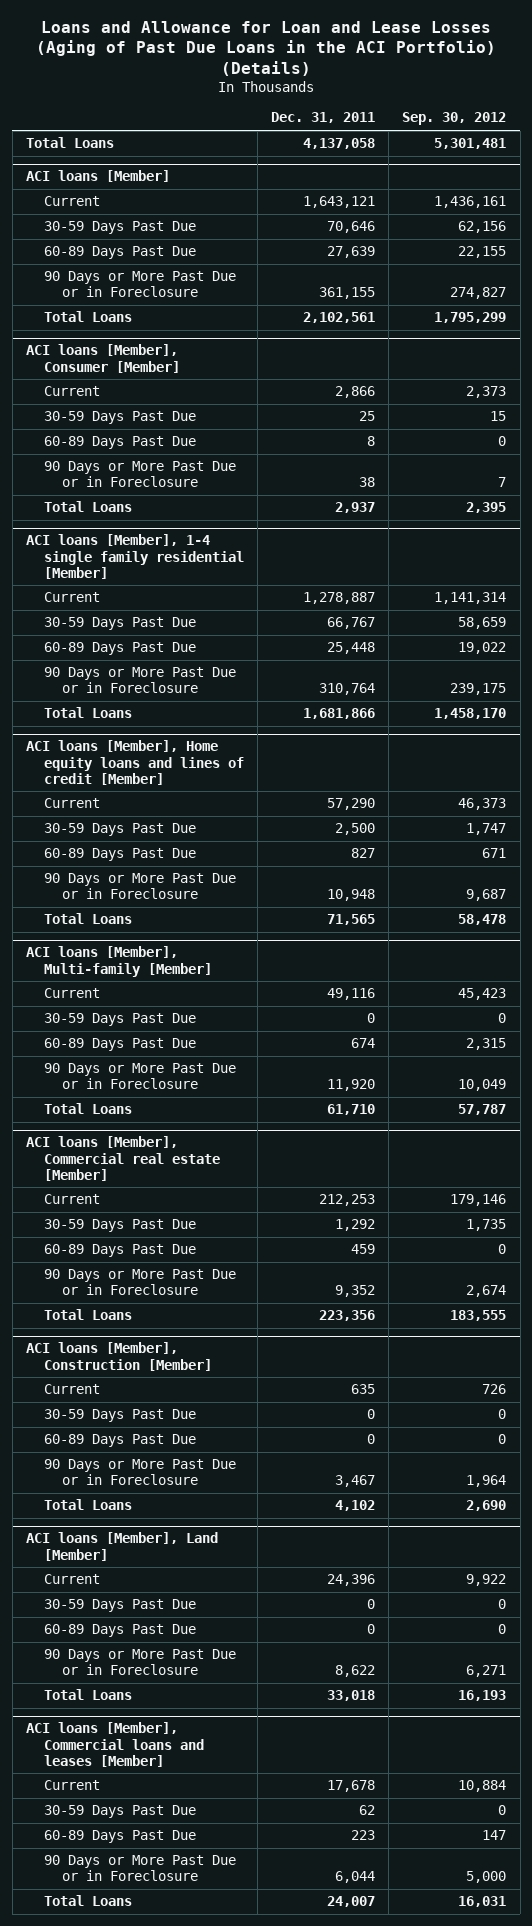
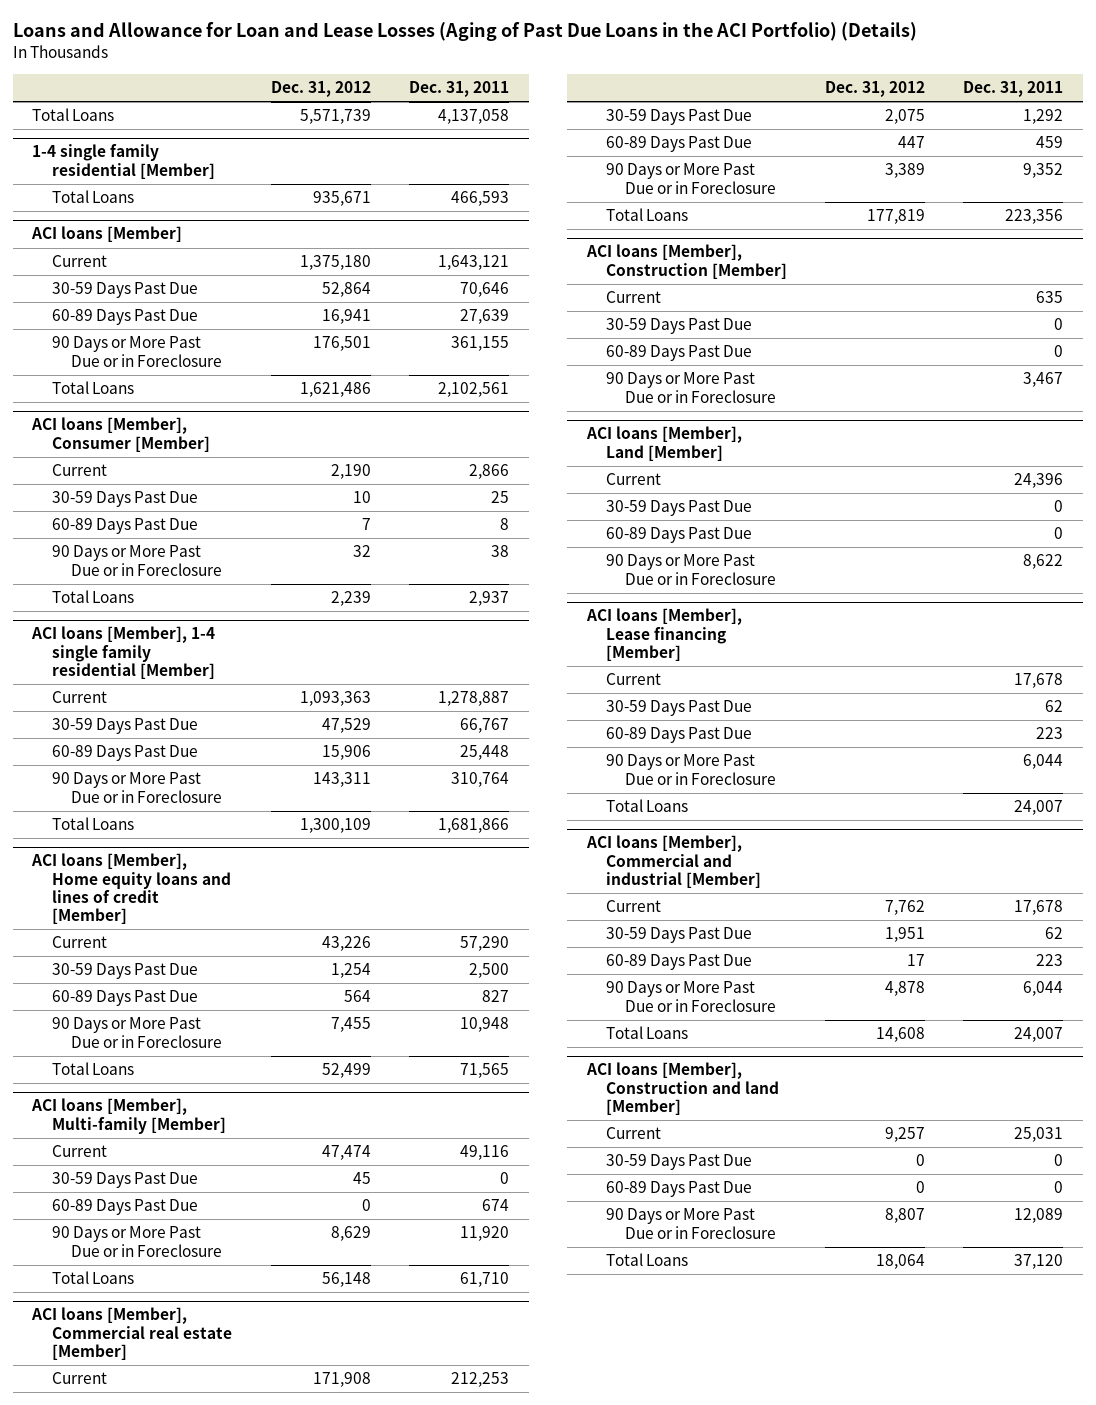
- | Dec. 31, 2011 | Sep. 30, 2012
+ | Dec. 31, 2012 | Dec. 31, 2011
+ 1-4 single family residential [Member]
+ Total Loans | 935,671 | 466,593
@ ACI loans [Member], Construction [Member]
- Total Loans | 4,102 | 2,690
@ ACI loans [Member], Land [Member]
- Total Loans | 33,018 | 16,193
- ACI loans [Member], Commercial loans and leases [Member]
+ ACI loans [Member], Lease financing [Member]
+ ACI loans [Member], Commercial and industrial [Member]
+ Current | 7,762 | 17,678
+ 30-59 Days Past Due | 1,951 | 62
+ 60-89 Days Past Due | 17 | 223
+ 90 Days or More Past Due or in Foreclosure | 4,878 | 6,044
+ Total Loans | 14,608 | 24,007
+ ACI loans [Member], Construction and land [Member]
+ Current | 9,257 | 25,031
+ 30-59 Days Past Due | 0 | 0
+ 60-89 Days Past Due | 0 | 0
+ 90 Days or More Past Due or in Foreclosure | 8,807 | 12,089
+ Total Loans | 18,064 | 37,120

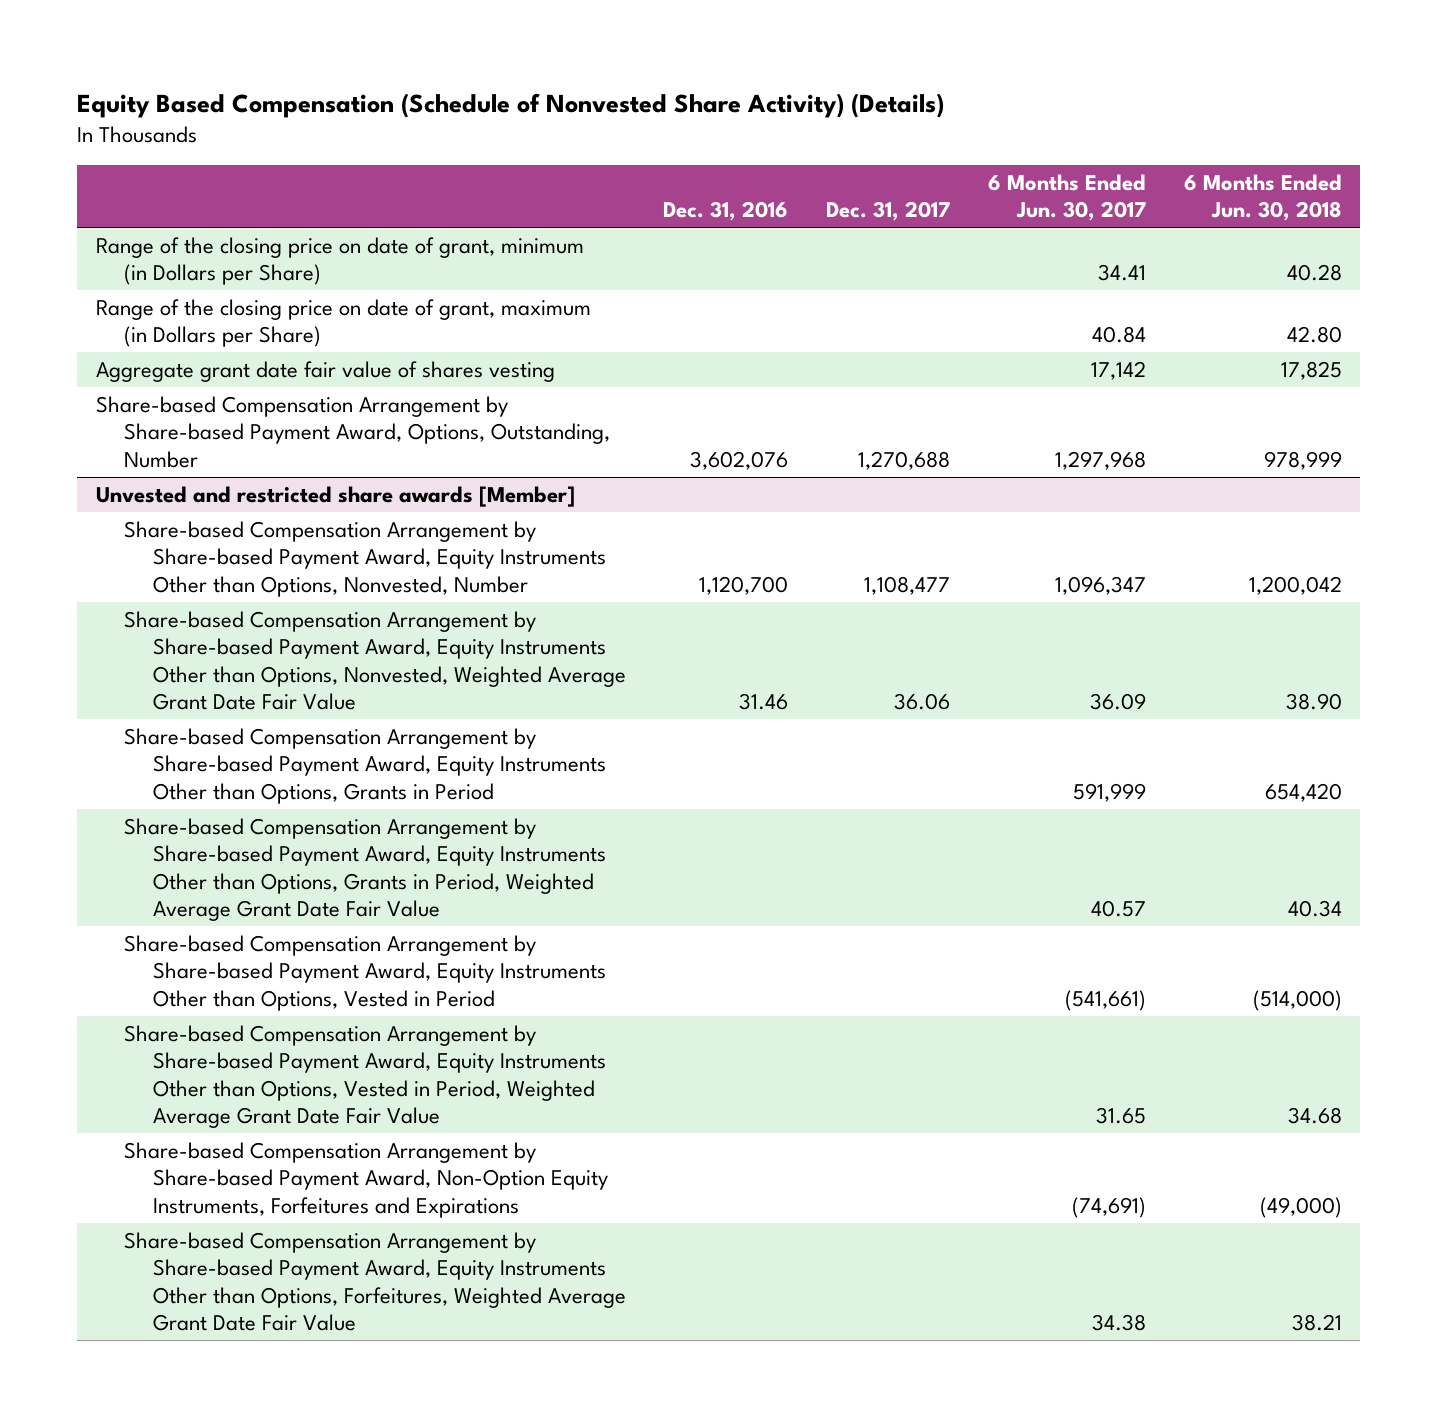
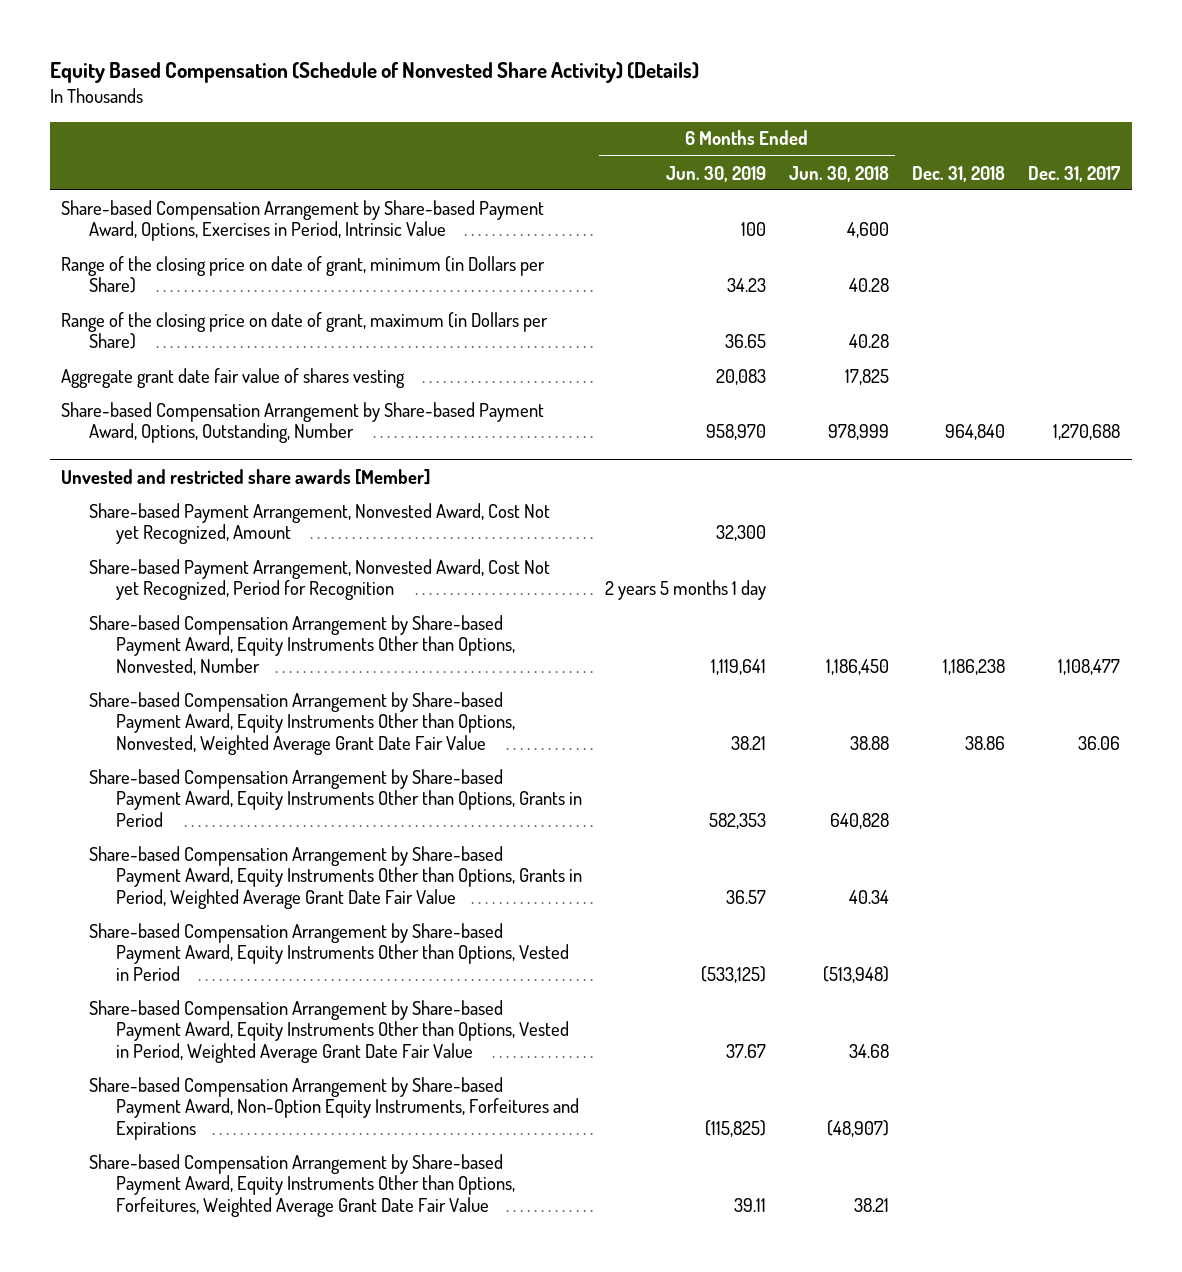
- | Dec. 31, 2016 | Dec. 31, 2017 | 6 Months Ended Jun. 30, 2017 | 6 Months Ended Jun. 30, 2018
+ | 6 Months Ended Jun. 30, 2019 | 6 Months Ended Jun. 30, 2018 | Dec. 31, 2018 | Dec. 31, 2017
+ Share-based Compensation Arrangement by Share-based Payment Award, Options, Exercises in Period, Intrinsic Value | 100 | 4,600 | |
- Range of the closing price on date of grant, maximum (in Dollars per Share) | | | 40.84 | 42.80
+ Range of the closing price on date of grant, maximum (in Dollars per Share) | 36.65 | 40.28 | |
@ Unvested and restricted share awards [Member]
- Share-based Compensation Arrangement by Share-based Payment Award, Equity Instruments Other than Options, Nonvested, Number | 1,120,700 | 1,108,477 | 1,096,347 | 1,200,042
- Share-based Compensation Arrangement by Share-based Payment Award, Equity Instruments Other than Options, Nonvested, Weighted Average Grant Date Fair Value | 31.46 | 36.06 | 36.09 | 38.90
- Share-based Compensation Arrangement by Share-based Payment Award, Equity Instruments Other than Options, Grants in Period | | | 591,999 | 654,420
+ Share-based Payment Arrangement, Nonvested Award, Cost Not yet Recognized, Amount | 32,300 | | |
+ Share-based Payment Arrangement, Nonvested Award, Cost Not yet Recognized, Period for Recognition | 2 years 5 months 1 day | | |
+ Share-based Compensation Arrangement by Share-based Payment Award, Equity Instruments Other than Options, Nonvested, Number | 1,119,641 | 1,186,450 | 1,186,238 | 1,108,477
+ Share-based Compensation Arrangement by Share-based Payment Award, Equity Instruments Other than Options, Nonvested, Weighted Average Grant Date Fair Value | 38.21 | 38.88 | 38.86 | 36.06
+ Share-based Compensation Arrangement by Share-based Payment Award, Equity Instruments Other than Options, Grants in Period | 582,353 | 640,828 | |
- Share-based Compensation Arrangement by Share-based Payment Award, Equity Instruments Other than Options, Vested in Period | | | (541,661) | (514,000)
+ Share-based Compensation Arrangement by Share-based Payment Award, Equity Instruments Other than Options, Vested in Period | (533,125) | (513,948) | |
- Share-based Compensation Arrangement by Share-based Payment Award, Non-Option Equity Instruments, Forfeitures and Expirations | | | (74,691) | (49,000)
+ Share-based Compensation Arrangement by Share-based Payment Award, Non-Option Equity Instruments, Forfeitures and Expirations | (115,825) | (48,907) | |

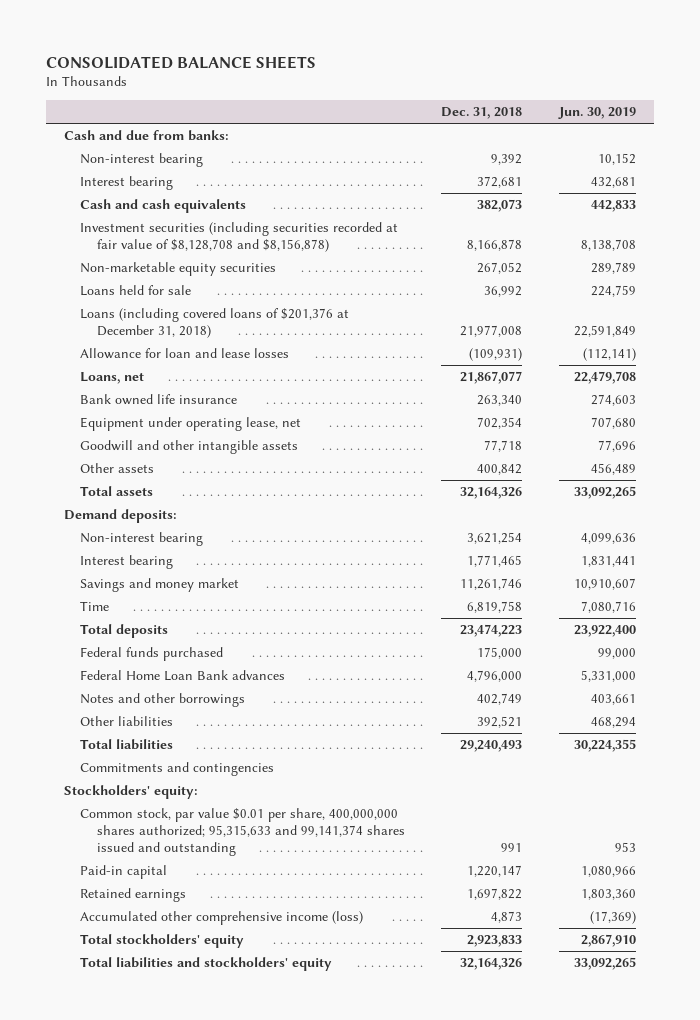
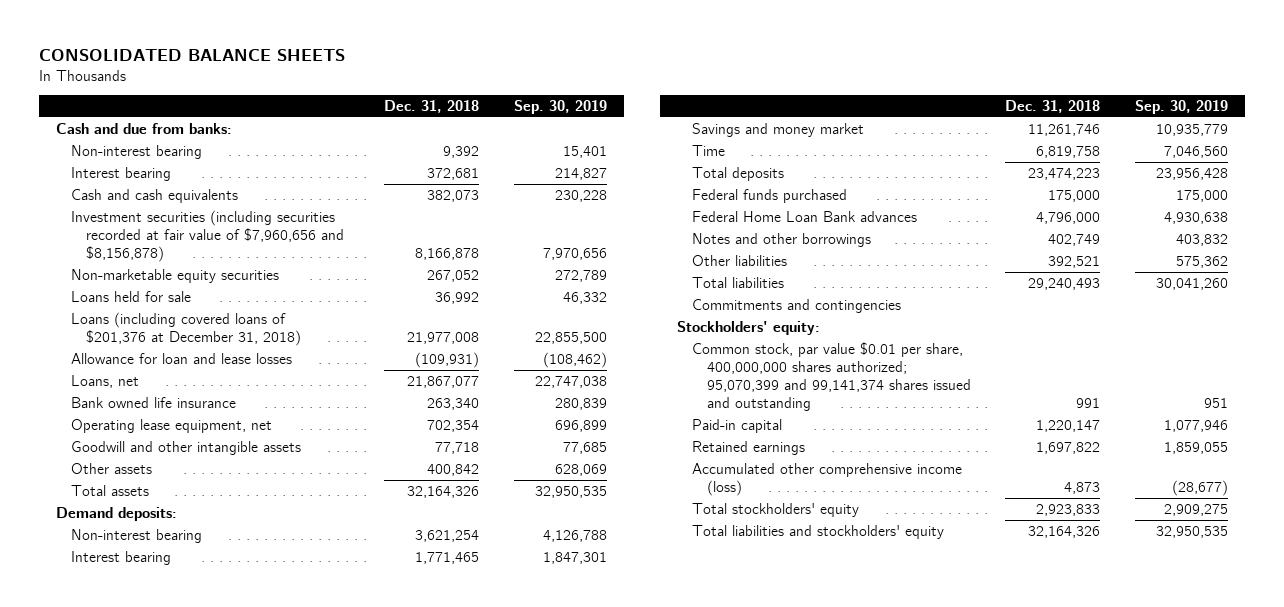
- | Dec. 31, 2018 | Jun. 30, 2019
+ | Dec. 31, 2018 | Sep. 30, 2019
- Investment securities (including securities recorded at fair value of $8,128,708 and $8,156,878) | 8,166,878 | 8,138,708
+ Investment securities (including securities recorded at fair value of $7,960,656 and $8,156,878) | 8,166,878 | 7,970,656
- Equipment under operating lease, net | 702,354 | 707,680
+ Operating lease equipment, net | 702,354 | 696,899
- Common stock, par value $0.01 per share, 400,000,000 shares authorized; 95,315,633 and 99,141,374 shares issued and outstanding | 991 | 953
+ Common stock, par value $0.01 per share, 400,000,000 shares authorized; 95,070,399 and 99,141,374 shares issued and outstanding | 991 | 951

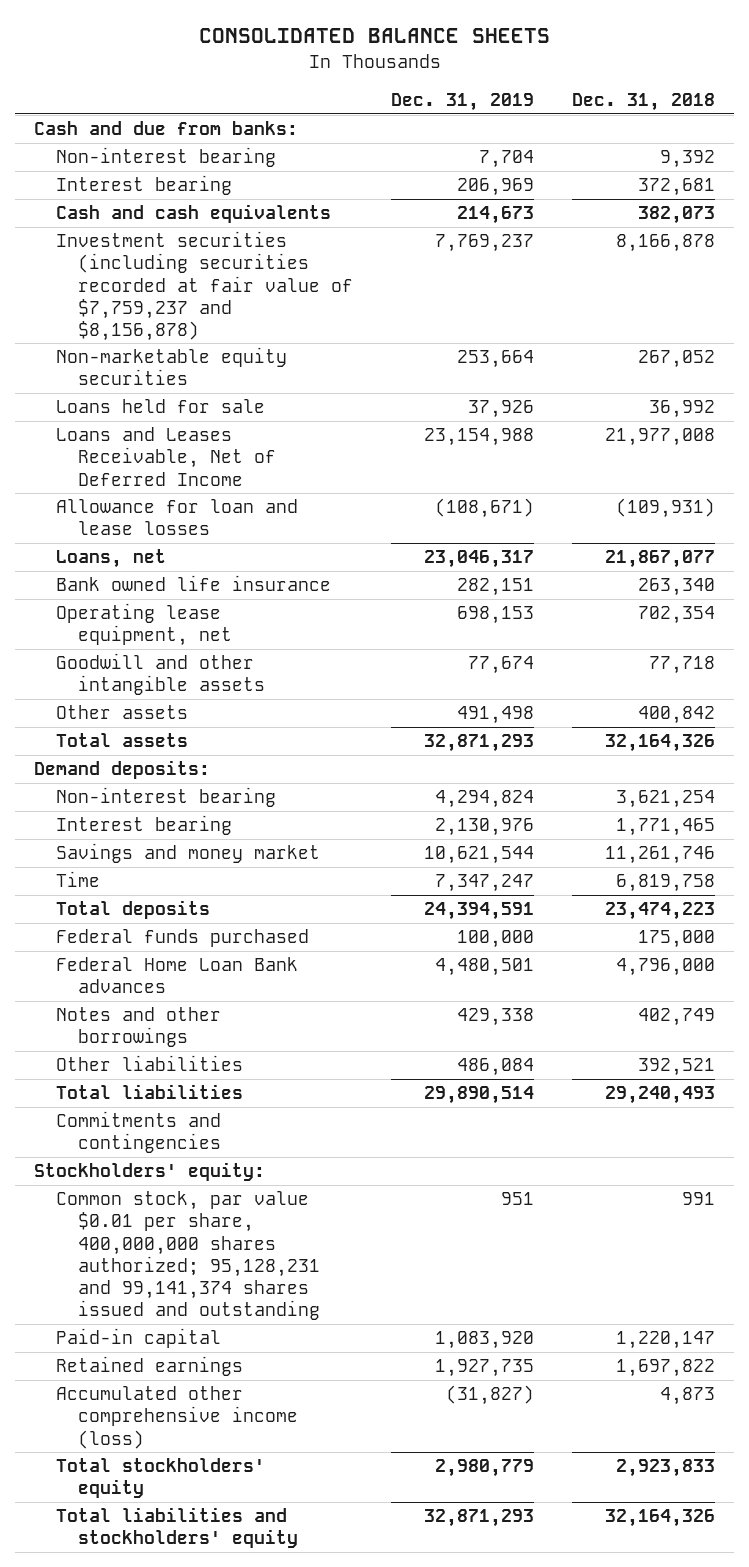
- | Dec. 31, 2018 | Sep. 30, 2019
+ | Dec. 31, 2019 | Dec. 31, 2018
- Investment securities (including securities recorded at fair value of $7,960,656 and $8,156,878) | 8,166,878 | 7,970,656
+ Investment securities (including securities recorded at fair value of $7,759,237 and $8,156,878) | 7,769,237 | 8,166,878
- Loans (including covered loans of $201,376 at December 31, 2018) | 21,977,008 | 22,855,500
+ Loans and Leases Receivable, Net of Deferred Income | 23,154,988 | 21,977,008
- Common stock, par value $0.01 per share, 400,000,000 shares authorized; 95,070,399 and 99,141,374 shares issued and outstanding | 991 | 951
+ Common stock, par value $0.01 per share, 400,000,000 shares authorized; 95,128,231 and 99,141,374 shares issued and outstanding | 951 | 991

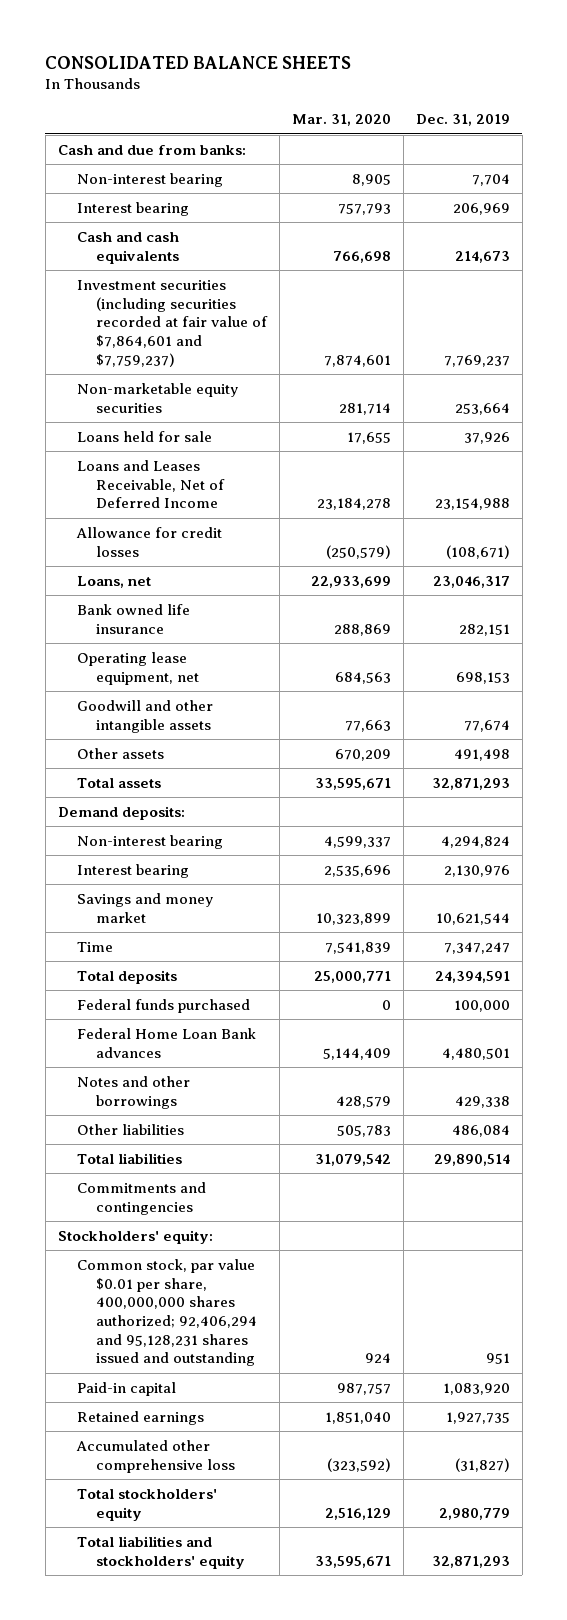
- | Dec. 31, 2019 | Dec. 31, 2018
+ | Mar. 31, 2020 | Dec. 31, 2019
- Investment securities (including securities recorded at fair value of $7,759,237 and $8,156,878) | 7,769,237 | 8,166,878
+ Investment securities (including securities recorded at fair value of $7,864,601 and $7,759,237) | 7,874,601 | 7,769,237
- Allowance for loan and lease losses | (108,671) | (109,931)
+ Allowance for credit losses | (250,579) | (108,671)
- Common stock, par value $0.01 per share, 400,000,000 shares authorized; 95,128,231 and 99,141,374 shares issued and outstanding | 951 | 991
+ Common stock, par value $0.01 per share, 400,000,000 shares authorized; 92,406,294 and 95,128,231 shares issued and outstanding | 924 | 951
- Accumulated other comprehensive income (loss) | (31,827) | 4,873
+ Accumulated other comprehensive loss | (323,592) | (31,827)

